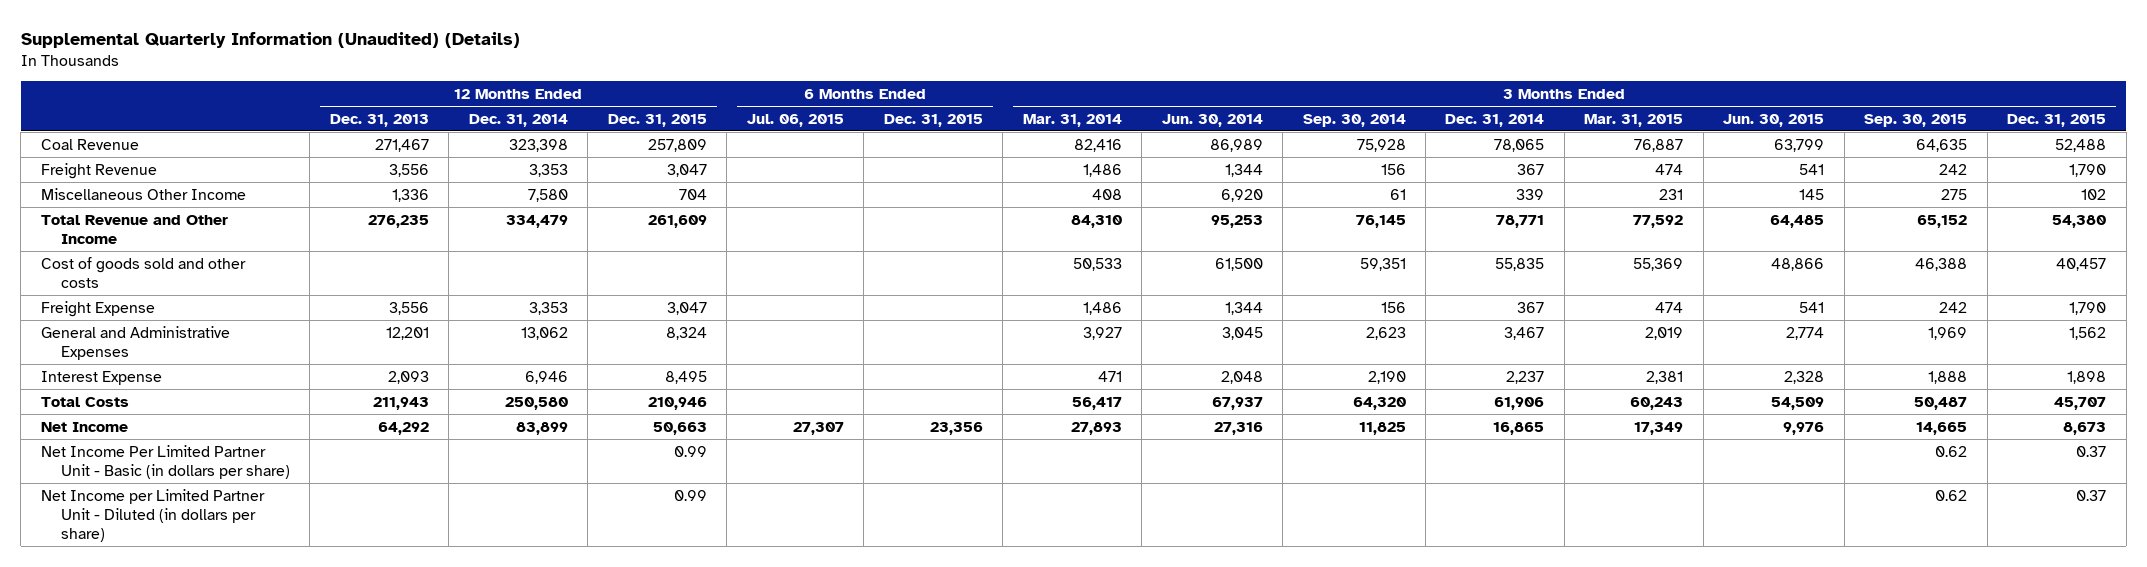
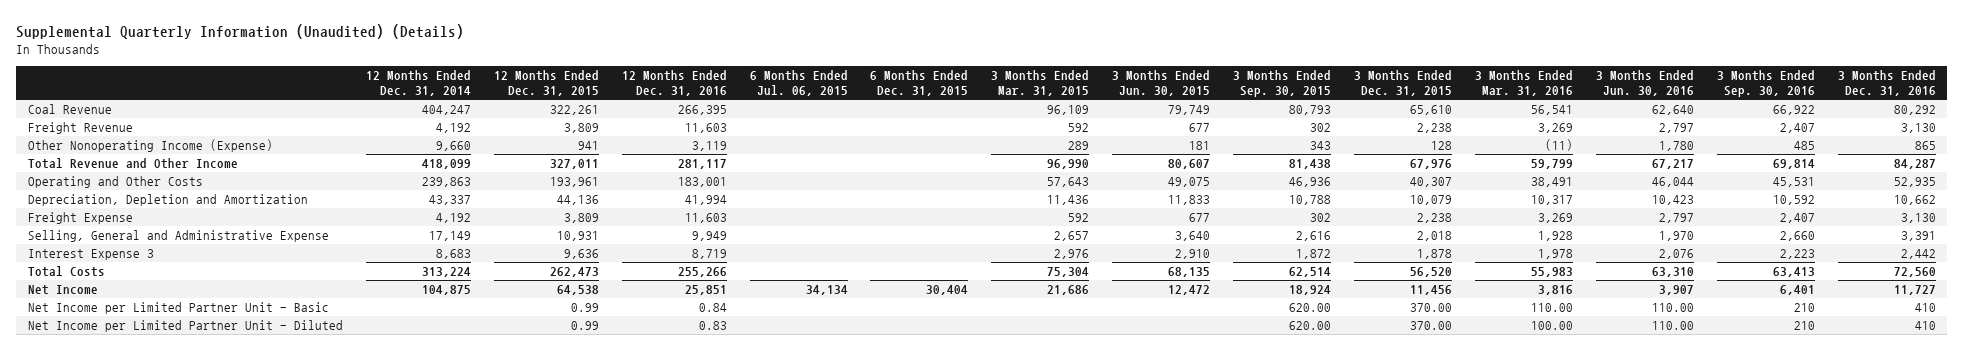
- | 12 Months Ended Dec. 31, 2013 | 12 Months Ended Dec. 31, 2014 | 12 Months Ended Dec. 31, 2015 | 6 Months Ended Jul. 06, 2015 | 6 Months Ended Dec. 31, 2015 | 3 Months Ended Mar. 31, 2014 | 3 Months Ended Jun. 30, 2014 | 3 Months Ended Sep. 30, 2014 | 3 Months Ended Dec. 31, 2014 | 3 Months Ended Mar. 31, 2015 | 3 Months Ended Jun. 30, 2015 | 3 Months Ended Sep. 30, 2015 | 3 Months Ended Dec. 31, 2015
+ | 12 Months Ended Dec. 31, 2014 | 12 Months Ended Dec. 31, 2015 | 12 Months Ended Dec. 31, 2016 | 6 Months Ended Jul. 06, 2015 | 6 Months Ended Dec. 31, 2015 | 3 Months Ended Mar. 31, 2015 | 3 Months Ended Jun. 30, 2015 | 3 Months Ended Sep. 30, 2015 | 3 Months Ended Dec. 31, 2015 | 3 Months Ended Mar. 31, 2016 | 3 Months Ended Jun. 30, 2016 | 3 Months Ended Sep. 30, 2016 | 3 Months Ended Dec. 31, 2016
- Coal Revenue | 271,467 | 323,398 | 257,809 | | | 82,416 | 86,989 | 75,928 | 78,065 | 76,887 | 63,799 | 64,635 | 52,488
- Freight Revenue | 3,556 | 3,353 | 3,047 | | | 1,486 | 1,344 | 156 | 367 | 474 | 541 | 242 | 1,790
- Miscellaneous Other Income | 1,336 | 7,580 | 704 | | | 408 | 6,920 | 61 | 339 | 231 | 145 | 275 | 102
- Total Revenue and Other Income | 276,235 | 334,479 | 261,609 | | | 84,310 | 95,253 | 76,145 | 78,771 | 77,592 | 64,485 | 65,152 | 54,380
- Cost of goods sold and other costs | | | | | | 50,533 | 61,500 | 59,351 | 55,835 | 55,369 | 48,866 | 46,388 | 40,457
- Freight Expense | 3,556 | 3,353 | 3,047 | | | 1,486 | 1,344 | 156 | 367 | 474 | 541 | 242 | 1,790
- General and Administrative Expenses | 12,201 | 13,062 | 8,324 | | | 3,927 | 3,045 | 2,623 | 3,467 | 2,019 | 2,774 | 1,969 | 1,562
- Interest Expense | 2,093 | 6,946 | 8,495 | | | 471 | 2,048 | 2,190 | 2,237 | 2,381 | 2,328 | 1,888 | 1,898
- Total Costs | 211,943 | 250,580 | 210,946 | | | 56,417 | 67,937 | 64,320 | 61,906 | 60,243 | 54,509 | 50,487 | 45,707
- Net Income | 64,292 | 83,899 | 50,663 | 27,307 | 23,356 | 27,893 | 27,316 | 11,825 | 16,865 | 17,349 | 9,976 | 14,665 | 8,673
- Net Income Per Limited Partner Unit - Basic (in dollars per share) | | | 0.99 | | | | | | | | | 0.62 | 0.37
- Net Income per Limited Partner Unit - Diluted (in dollars per share) | | | 0.99 | | | | | | | | | 0.62 | 0.37
+ Coal Revenue | 404,247 | 322,261 | 266,395 | | | 96,109 | 79,749 | 80,793 | 65,610 | 56,541 | 62,640 | 66,922 | 80,292
+ Freight Revenue | 4,192 | 3,809 | 11,603 | | | 592 | 677 | 302 | 2,238 | 3,269 | 2,797 | 2,407 | 3,130
+ Other Nonoperating Income (Expense) | 9,660 | 941 | 3,119 | | | 289 | 181 | 343 | 128 | (11) | 1,780 | 485 | 865
+ Total Revenue and Other Income | 418,099 | 327,011 | 281,117 | | | 96,990 | 80,607 | 81,438 | 67,976 | 59,799 | 67,217 | 69,814 | 84,287
+ Operating and Other Costs | 239,863 | 193,961 | 183,001 | | | 57,643 | 49,075 | 46,936 | 40,307 | 38,491 | 46,044 | 45,531 | 52,935
+ Depreciation, Depletion and Amortization | 43,337 | 44,136 | 41,994 | | | 11,436 | 11,833 | 10,788 | 10,079 | 10,317 | 10,423 | 10,592 | 10,662
+ Freight Expense | 4,192 | 3,809 | 11,603 | | | 592 | 677 | 302 | 2,238 | 3,269 | 2,797 | 2,407 | 3,130
+ Selling, General and Administrative Expense | 17,149 | 10,931 | 9,949 | | | 2,657 | 3,640 | 2,616 | 2,018 | 1,928 | 1,970 | 2,660 | 3,391
+ Interest Expense 3 | 8,683 | 9,636 | 8,719 | | | 2,976 | 2,910 | 1,872 | 1,878 | 1,978 | 2,076 | 2,223 | 2,442
+ Total Costs | 313,224 | 262,473 | 255,266 | | | 75,304 | 68,135 | 62,514 | 56,520 | 55,983 | 63,310 | 63,413 | 72,560
+ Net Income | 104,875 | 64,538 | 25,851 | 34,134 | 30,404 | 21,686 | 12,472 | 18,924 | 11,456 | 3,816 | 3,907 | 6,401 | 11,727
+ Net Income per Limited Partner Unit - Basic | | 0.99 | 0.84 | | | | | 620.00 | 370.00 | 110.00 | 110.00 | 210 | 410
+ Net Income per Limited Partner Unit - Diluted | | 0.99 | 0.83 | | | | | 620.00 | 370.00 | 100.00 | 110.00 | 210 | 410

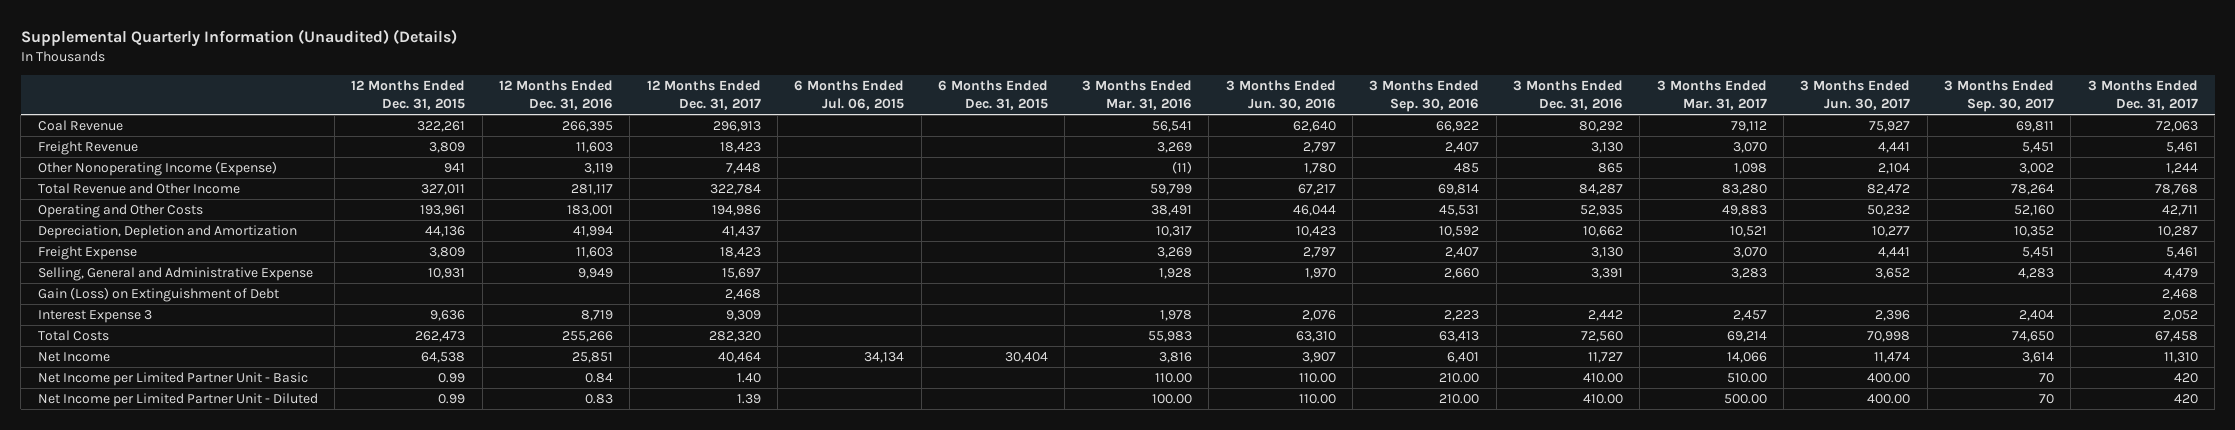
- | 12 Months Ended Dec. 31, 2014 | 12 Months Ended Dec. 31, 2015 | 12 Months Ended Dec. 31, 2016 | 6 Months Ended Jul. 06, 2015 | 6 Months Ended Dec. 31, 2015 | 3 Months Ended Mar. 31, 2015 | 3 Months Ended Jun. 30, 2015 | 3 Months Ended Sep. 30, 2015 | 3 Months Ended Dec. 31, 2015 | 3 Months Ended Mar. 31, 2016 | 3 Months Ended Jun. 30, 2016 | 3 Months Ended Sep. 30, 2016 | 3 Months Ended Dec. 31, 2016
+ | 12 Months Ended Dec. 31, 2015 | 12 Months Ended Dec. 31, 2016 | 12 Months Ended Dec. 31, 2017 | 6 Months Ended Jul. 06, 2015 | 6 Months Ended Dec. 31, 2015 | 3 Months Ended Mar. 31, 2016 | 3 Months Ended Jun. 30, 2016 | 3 Months Ended Sep. 30, 2016 | 3 Months Ended Dec. 31, 2016 | 3 Months Ended Mar. 31, 2017 | 3 Months Ended Jun. 30, 2017 | 3 Months Ended Sep. 30, 2017 | 3 Months Ended Dec. 31, 2017
+ Gain (Loss) on Extinguishment of Debt | | | 2,468 | | | | | | | | | | 2,468
- Net Income per Limited Partner Unit - Basic | | 0.99 | 0.84 | | | | | 620.00 | 370.00 | 110.00 | 110.00 | 210 | 410
- Net Income per Limited Partner Unit - Diluted | | 0.99 | 0.83 | | | | | 620.00 | 370.00 | 100.00 | 110.00 | 210 | 410
+ Net Income per Limited Partner Unit - Basic | 0.99 | 0.84 | 1.40 | | | 110.00 | 110.00 | 210.00 | 410.00 | 510.00 | 400.00 | 70 | 420
+ Net Income per Limited Partner Unit - Diluted | 0.99 | 0.83 | 1.39 | | | 100.00 | 110.00 | 210.00 | 410.00 | 500.00 | 400.00 | 70 | 420

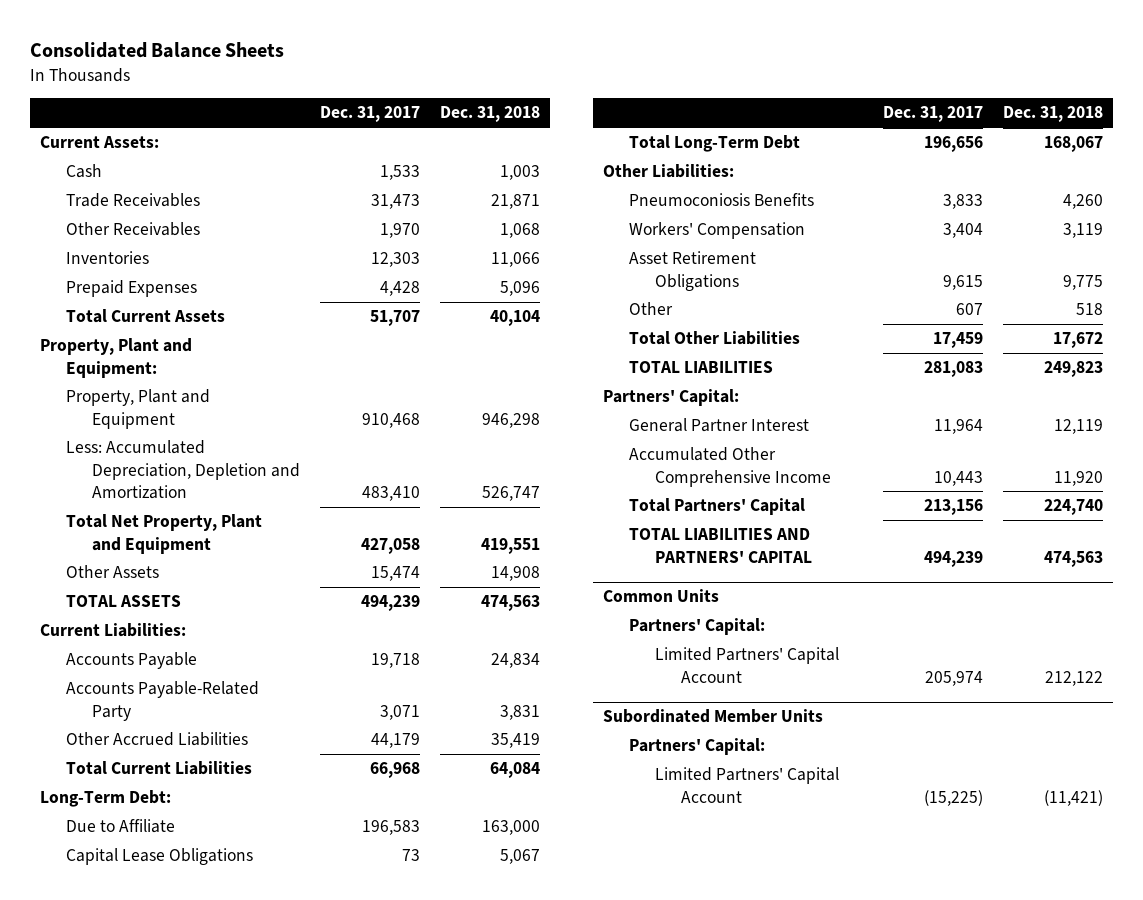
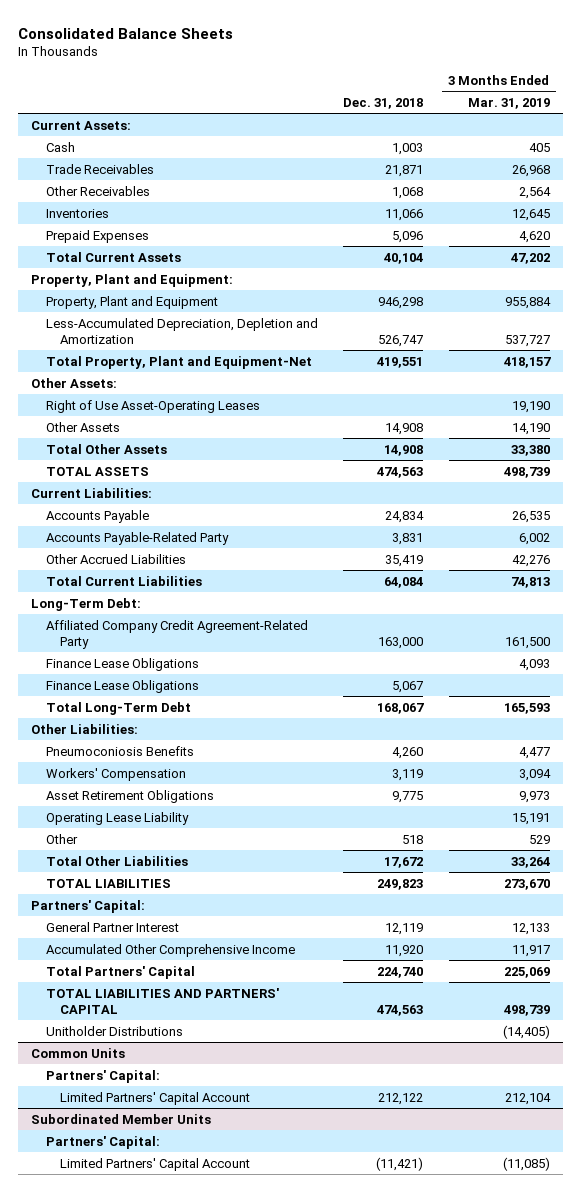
- | Dec. 31, 2017 | Dec. 31, 2018
+ | Dec. 31, 2018 | 3 Months Ended Mar. 31, 2019
- Less: Accumulated Depreciation, Depletion and Amortization | 483,410 | 526,747
- Total Net Property, Plant and Equipment | 427,058 | 419,551
+ Less-Accumulated Depreciation, Depletion and Amortization | 526,747 | 537,727
+ Total Property, Plant and Equipment-Net | 419,551 | 418,157
+ Other Assets:
+ Right of Use Asset-Operating Leases | | 19,190
+ Total Other Assets | 14,908 | 33,380
- Due to Affiliate | 196,583 | 163,000
- Capital Lease Obligations | 73 | 5,067
+ Affiliated Company Credit Agreement-Related Party | 163,000 | 161,500
+ Finance Lease Obligations | | 4,093
+ Finance Lease Obligations | 5,067 |
+ Operating Lease Liability | | 15,191
+ Unitholder Distributions | | (14,405)

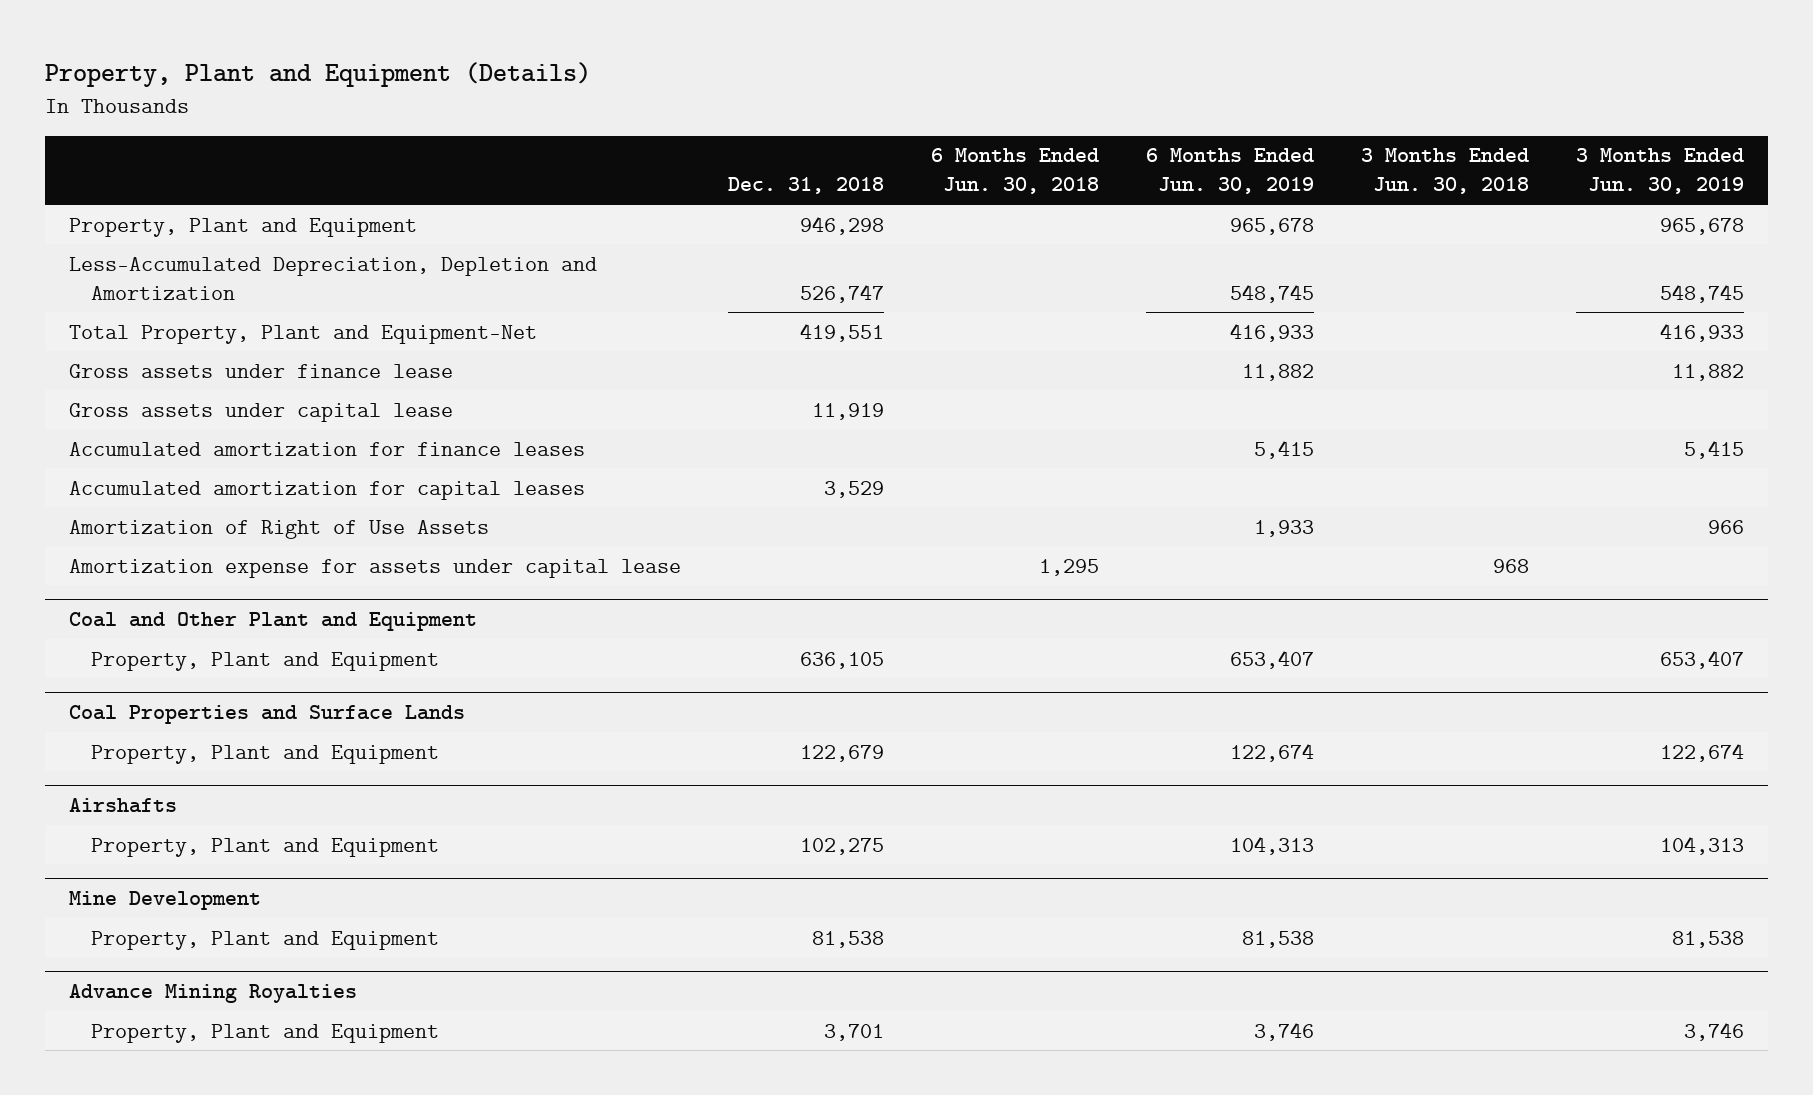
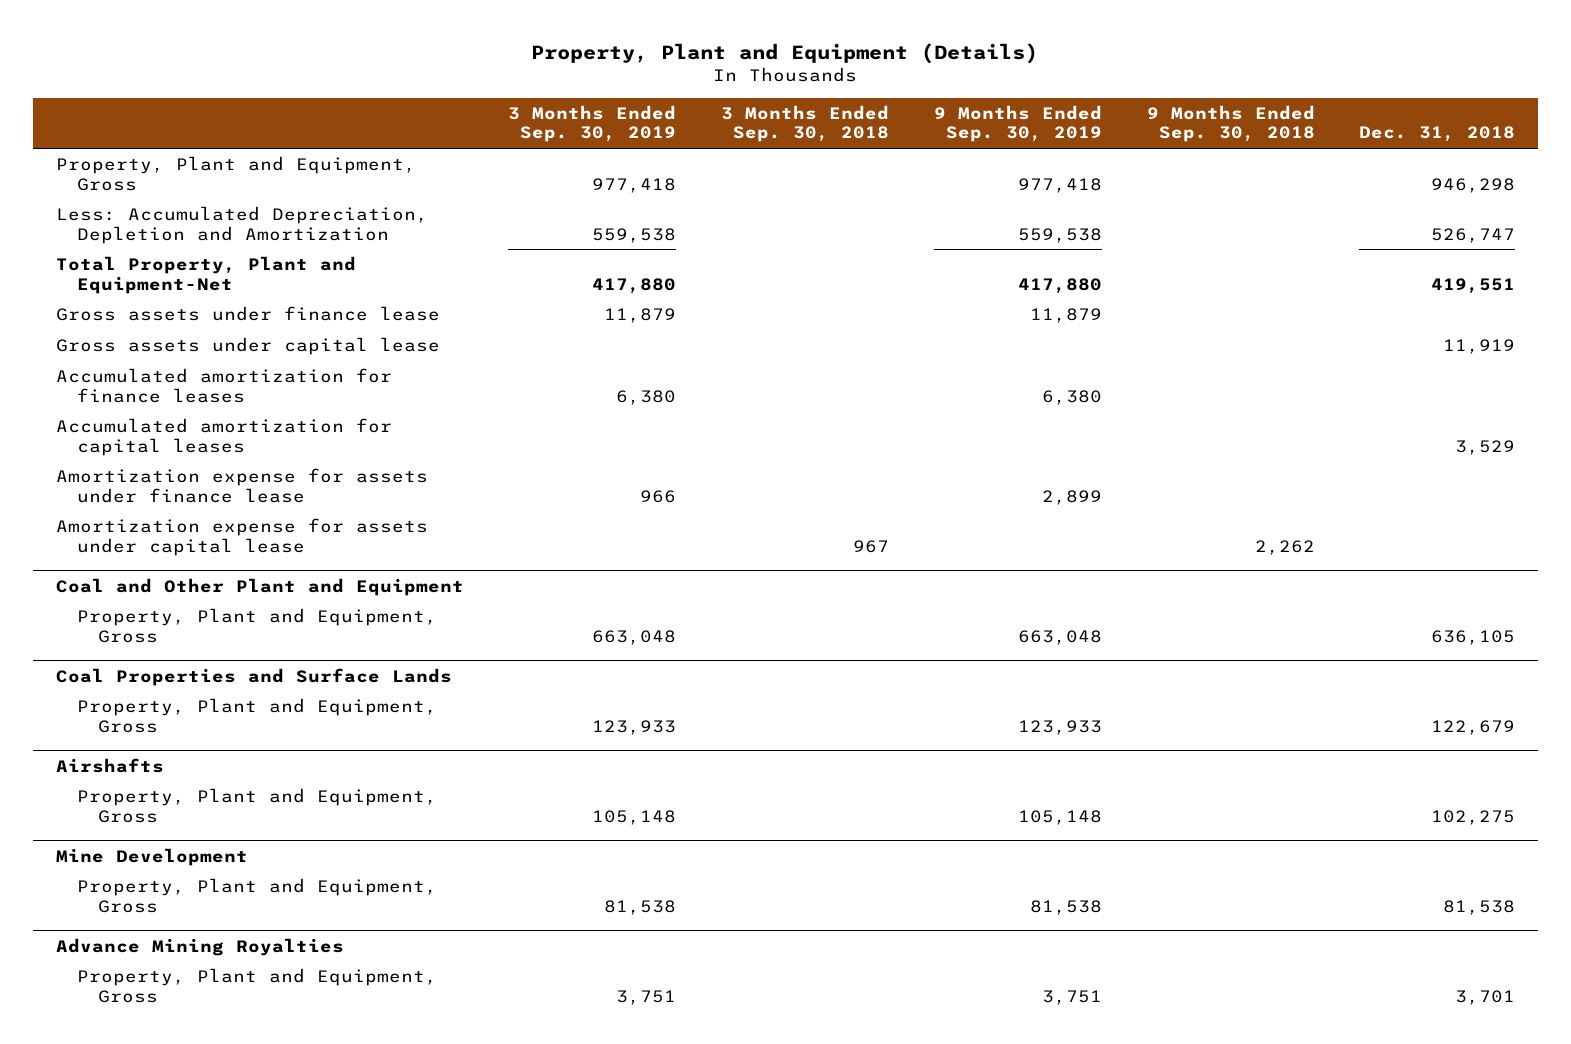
- | Dec. 31, 2018 | 6 Months Ended Jun. 30, 2018 | 6 Months Ended Jun. 30, 2019 | 3 Months Ended Jun. 30, 2018 | 3 Months Ended Jun. 30, 2019
+ | 3 Months Ended Sep. 30, 2019 | 3 Months Ended Sep. 30, 2018 | 9 Months Ended Sep. 30, 2019 | 9 Months Ended Sep. 30, 2018 | Dec. 31, 2018
- Property, Plant and Equipment | 946,298 | | 965,678 | | 965,678
- Less-Accumulated Depreciation, Depletion and Amortization | 526,747 | | 548,745 | | 548,745
+ Property, Plant and Equipment, Gross | 977,418 | | 977,418 | | 946,298
+ Less: Accumulated Depreciation, Depletion and Amortization | 559,538 | | 559,538 | | 526,747
- Amortization of Right of Use Assets | | | 1,933 | | 966
+ Amortization expense for assets under finance lease | 966 | | 2,899 | |
@ Coal and Other Plant and Equipment
- Property, Plant and Equipment | 636,105 | | 653,407 | | 653,407
+ Property, Plant and Equipment, Gross | 663,048 | | 663,048 | | 636,105
@ Coal Properties and Surface Lands
- Property, Plant and Equipment | 122,679 | | 122,674 | | 122,674
+ Property, Plant and Equipment, Gross | 123,933 | | 123,933 | | 122,679
@ Airshafts
- Property, Plant and Equipment | 102,275 | | 104,313 | | 104,313
+ Property, Plant and Equipment, Gross | 105,148 | | 105,148 | | 102,275
@ Mine Development
- Property, Plant and Equipment | 81,538 | | 81,538 | | 81,538
+ Property, Plant and Equipment, Gross | 81,538 | | 81,538 | | 81,538
@ Advance Mining Royalties
- Property, Plant and Equipment | 3,701 | | 3,746 | | 3,746
+ Property, Plant and Equipment, Gross | 3,751 | | 3,751 | | 3,701

